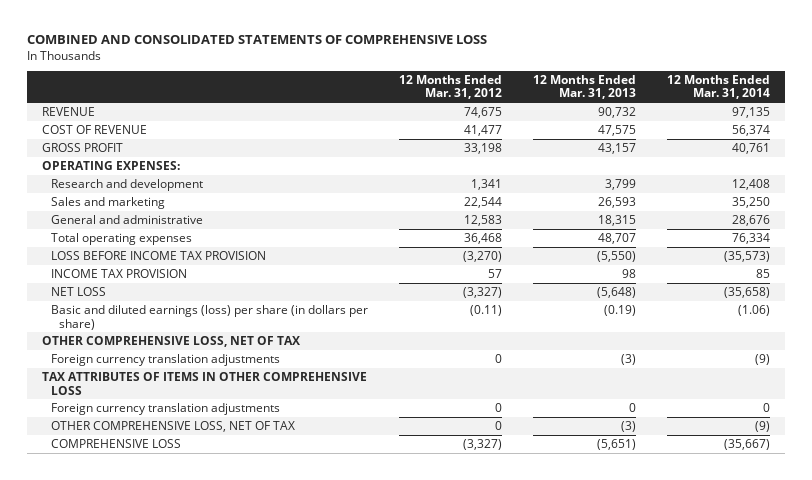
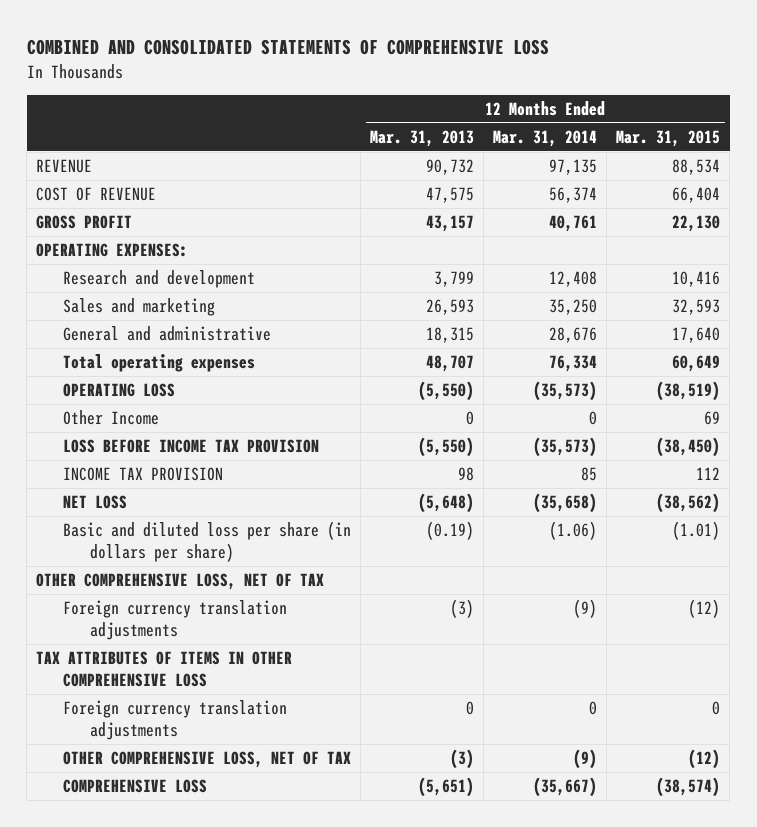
- | 12 Months Ended Mar. 31, 2012 | 12 Months Ended Mar. 31, 2013 | 12 Months Ended Mar. 31, 2014
+ | 12 Months Ended Mar. 31, 2013 | 12 Months Ended Mar. 31, 2014 | 12 Months Ended Mar. 31, 2015
+ OPERATING LOSS | (5,550) | (35,573) | (38,519)
+ Other Income | 0 | 0 | 69
- Basic and diluted earnings (loss) per share (in dollars per share) | (0.11) | (0.19) | (1.06)
+ Basic and diluted loss per share (in dollars per share) | (0.19) | (1.06) | (1.01)

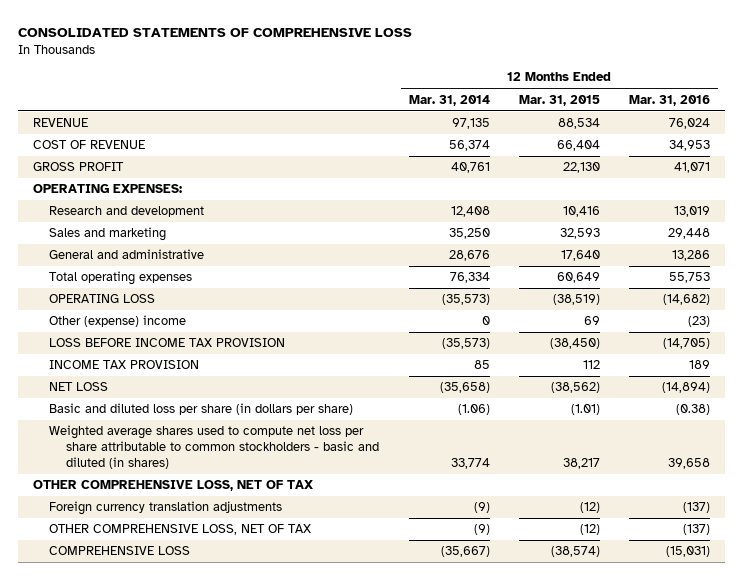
- COMBINED AND CONSOLIDATED STATEMENTS OF COMPREHENSIVE LOSS
+ CONSOLIDATED STATEMENTS OF COMPREHENSIVE LOSS
- | 12 Months Ended Mar. 31, 2013 | 12 Months Ended Mar. 31, 2014 | 12 Months Ended Mar. 31, 2015
+ | 12 Months Ended Mar. 31, 2014 | 12 Months Ended Mar. 31, 2015 | 12 Months Ended Mar. 31, 2016
- Other Income | 0 | 0 | 69
+ Other (expense) income | 0 | 69 | (23)
+ Weighted average shares used to compute net loss per share attributable to common stockholders - basic and diluted (in shares) | 33,774 | 38,217 | 39,658
- TAX ATTRIBUTES OF ITEMS IN OTHER COMPREHENSIVE LOSS
- Foreign currency translation adjustments | 0 | 0 | 0

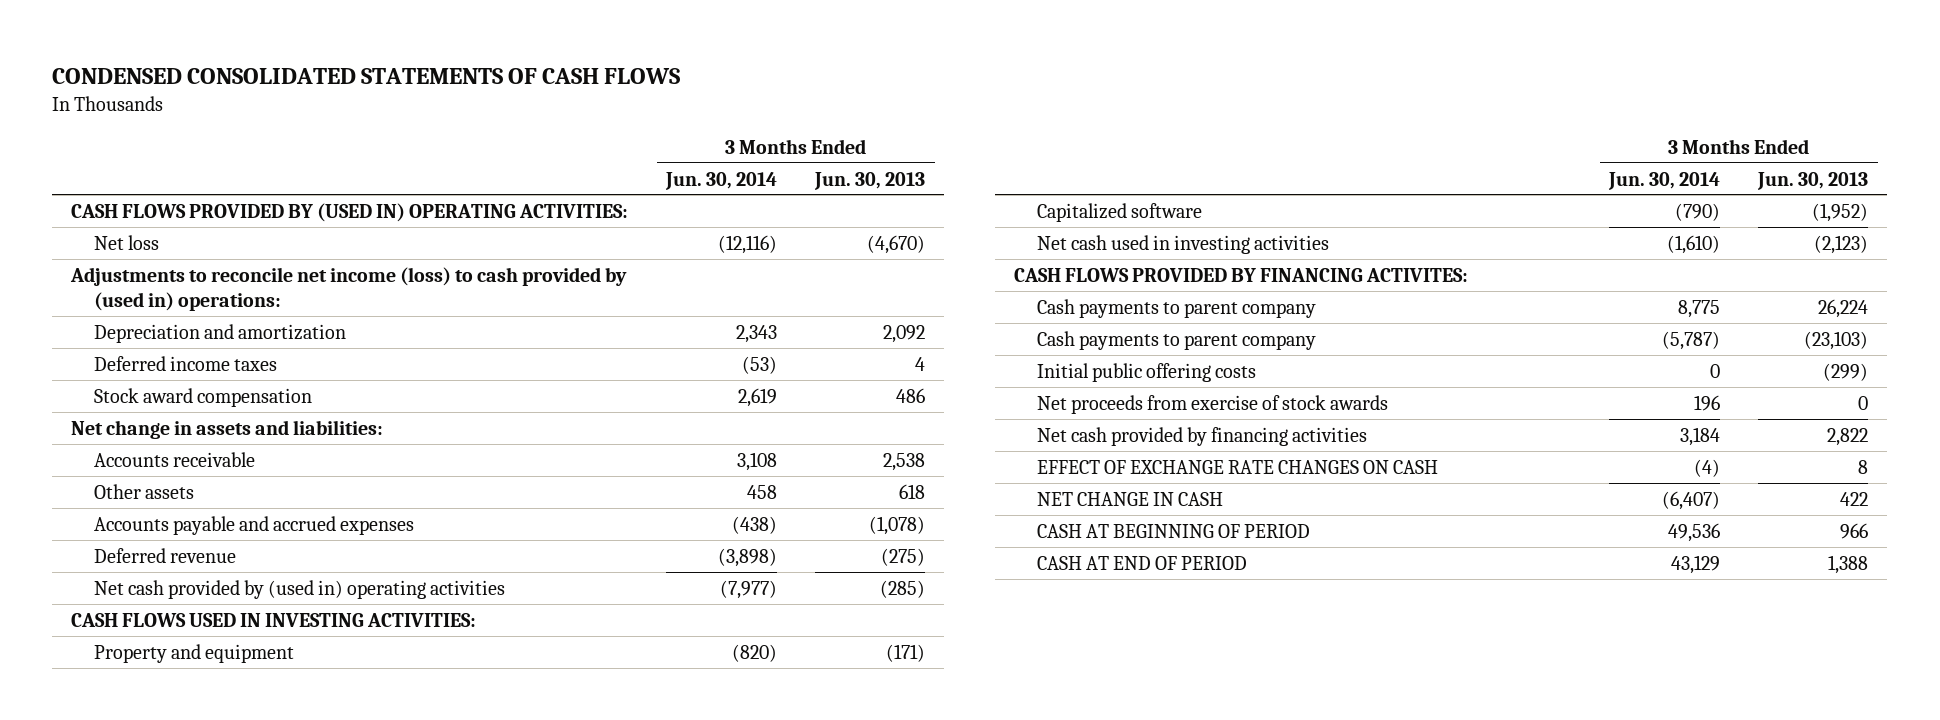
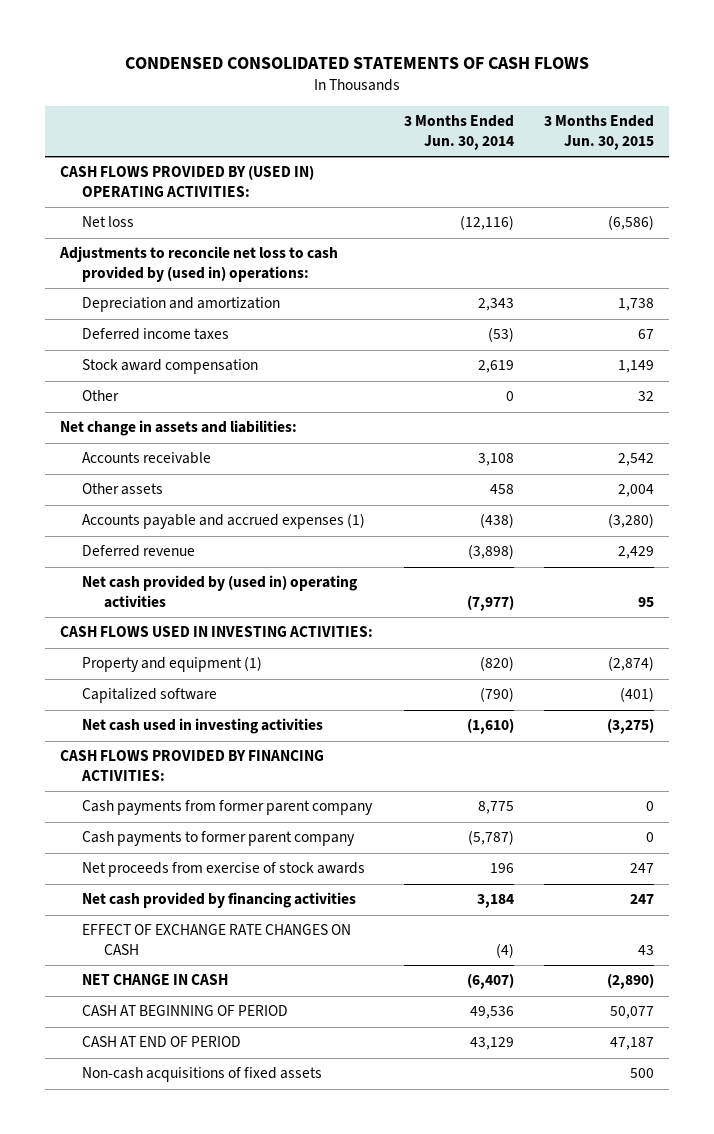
- | 3 Months Ended Jun. 30, 2014 | 3 Months Ended Jun. 30, 2013
+ | 3 Months Ended Jun. 30, 2014 | 3 Months Ended Jun. 30, 2015
- Adjustments to reconcile net income (loss) to cash provided by (used in) operations:
+ Adjustments to reconcile net loss to cash provided by (used in) operations:
+ Other | 0 | 32
- Accounts payable and accrued expenses | (438) | (1,078)
+ Accounts payable and accrued expenses (1) | (438) | (3,280)
- Property and equipment | (820) | (171)
+ Property and equipment (1) | (820) | (2,874)
- CASH FLOWS PROVIDED BY FINANCING ACTIVITES:
- Cash payments to parent company | 8,775 | 26,224
- Cash payments to parent company | (5,787) | (23,103)
- Initial public offering costs | 0 | (299)
+ CASH FLOWS PROVIDED BY FINANCING ACTIVITIES:
+ Cash payments from former parent company | 8,775 | 0
+ Cash payments to former parent company | (5,787) | 0
+ Non-cash acquisitions of fixed assets | | 500

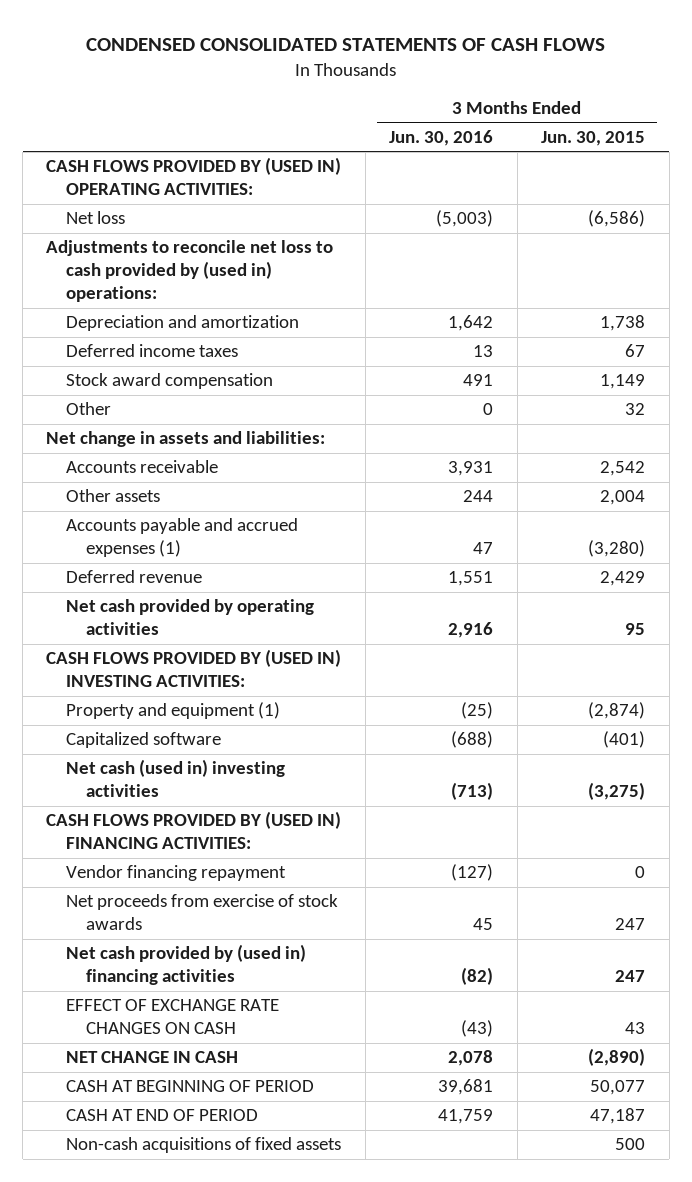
- | 3 Months Ended Jun. 30, 2014 | 3 Months Ended Jun. 30, 2015
+ | 3 Months Ended Jun. 30, 2016 | 3 Months Ended Jun. 30, 2015
- Net cash provided by (used in) operating activities | (7,977) | 95
- CASH FLOWS USED IN INVESTING ACTIVITIES:
+ Net cash provided by operating activities | 2,916 | 95
+ CASH FLOWS PROVIDED BY (USED IN) INVESTING ACTIVITIES:
- Net cash used in investing activities | (1,610) | (3,275)
- CASH FLOWS PROVIDED BY FINANCING ACTIVITIES:
- Cash payments from former parent company | 8,775 | 0
- Cash payments to former parent company | (5,787) | 0
+ Net cash (used in) investing activities | (713) | (3,275)
+ CASH FLOWS PROVIDED BY (USED IN) FINANCING ACTIVITIES:
+ Vendor financing repayment | (127) | 0
- Net cash provided by financing activities | 3,184 | 247
+ Net cash provided by (used in) financing activities | (82) | 247

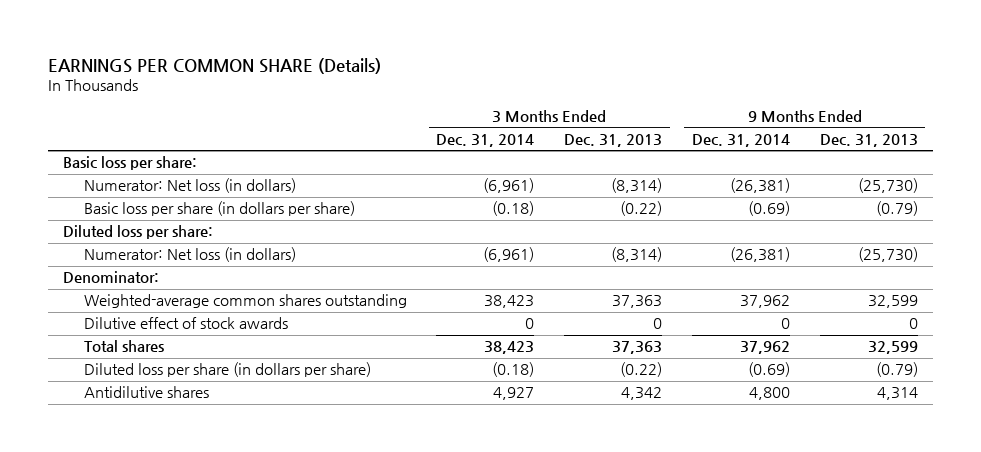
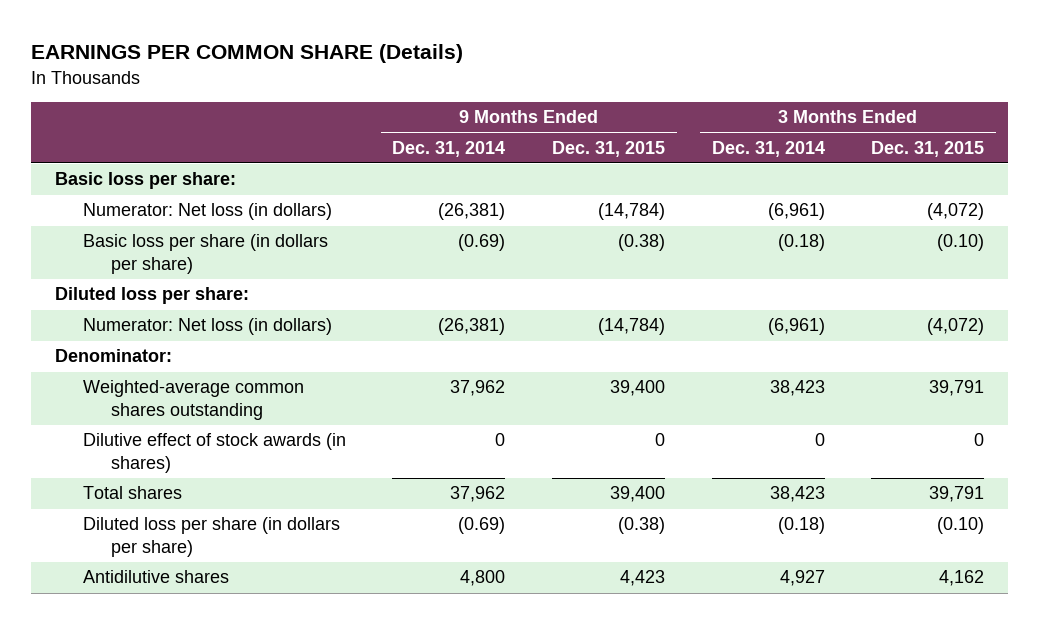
- | 3 Months Ended Dec. 31, 2014 | 3 Months Ended Dec. 31, 2013 | 9 Months Ended Dec. 31, 2014 | 9 Months Ended Dec. 31, 2013
+ | 9 Months Ended Dec. 31, 2014 | 9 Months Ended Dec. 31, 2015 | 3 Months Ended Dec. 31, 2014 | 3 Months Ended Dec. 31, 2015
- Dilutive effect of stock awards | 0 | 0 | 0 | 0
+ Dilutive effect of stock awards (in shares) | 0 | 0 | 0 | 0

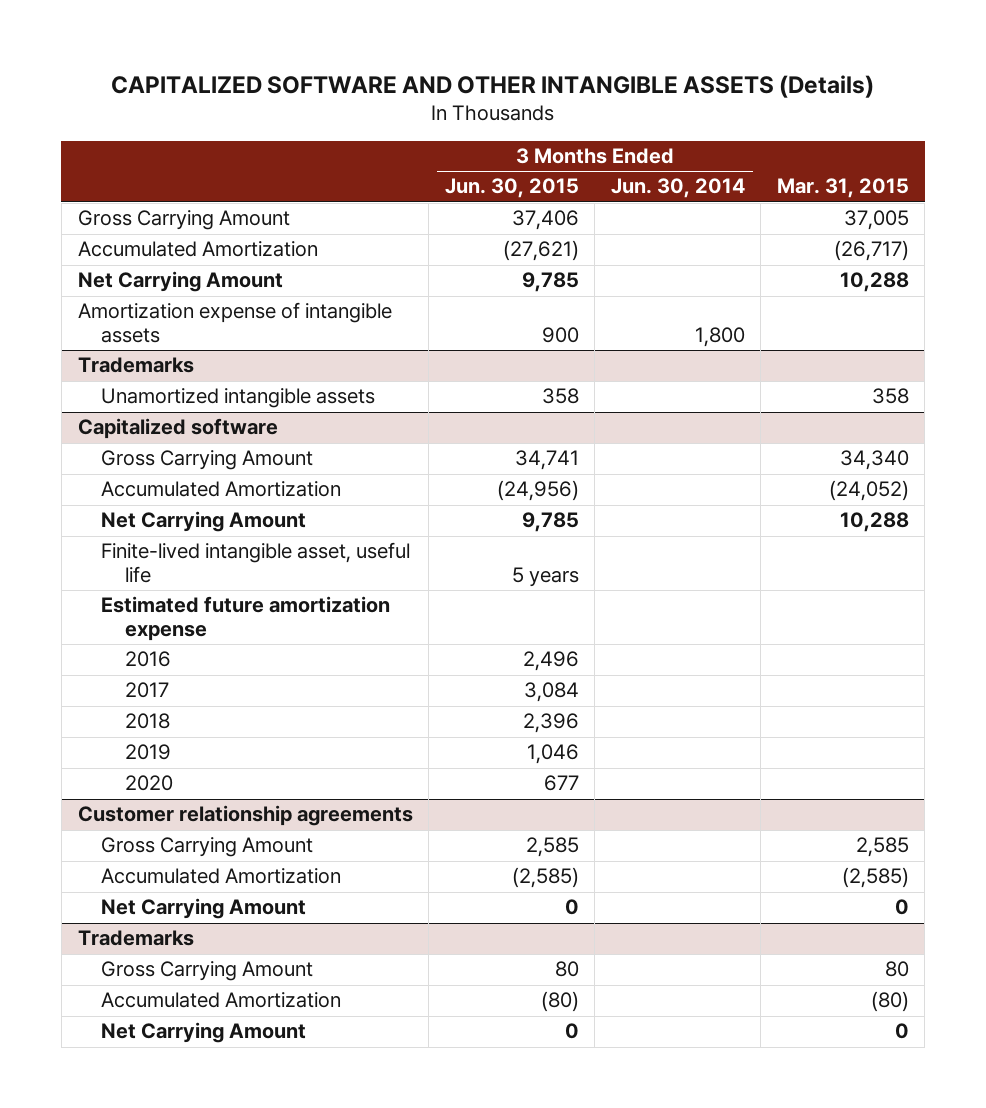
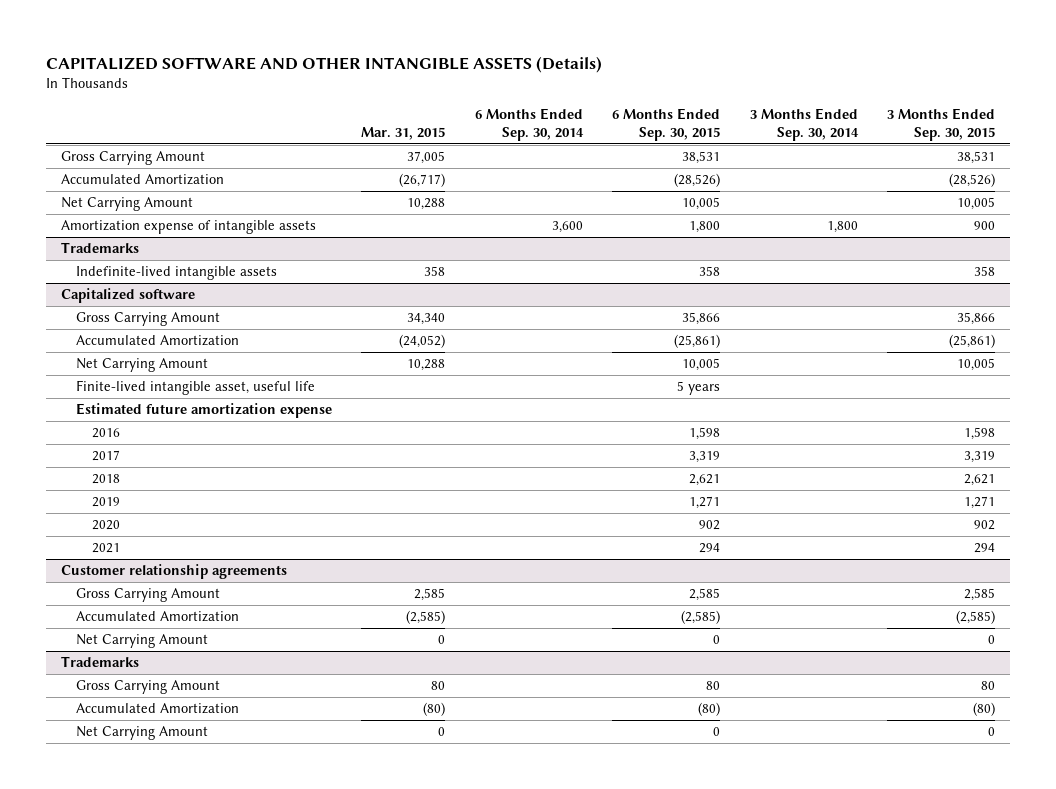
- | 3 Months Ended Jun. 30, 2015 | 3 Months Ended Jun. 30, 2014 | Mar. 31, 2015
+ | Mar. 31, 2015 | 6 Months Ended Sep. 30, 2014 | 6 Months Ended Sep. 30, 2015 | 3 Months Ended Sep. 30, 2014 | 3 Months Ended Sep. 30, 2015
@ Trademarks
- Unamortized intangible assets | 358 | | 358
+ Indefinite-lived intangible assets | 358 | | 358 | | 358
@ Capitalized software
+ 2021 | | | 294 | | 294

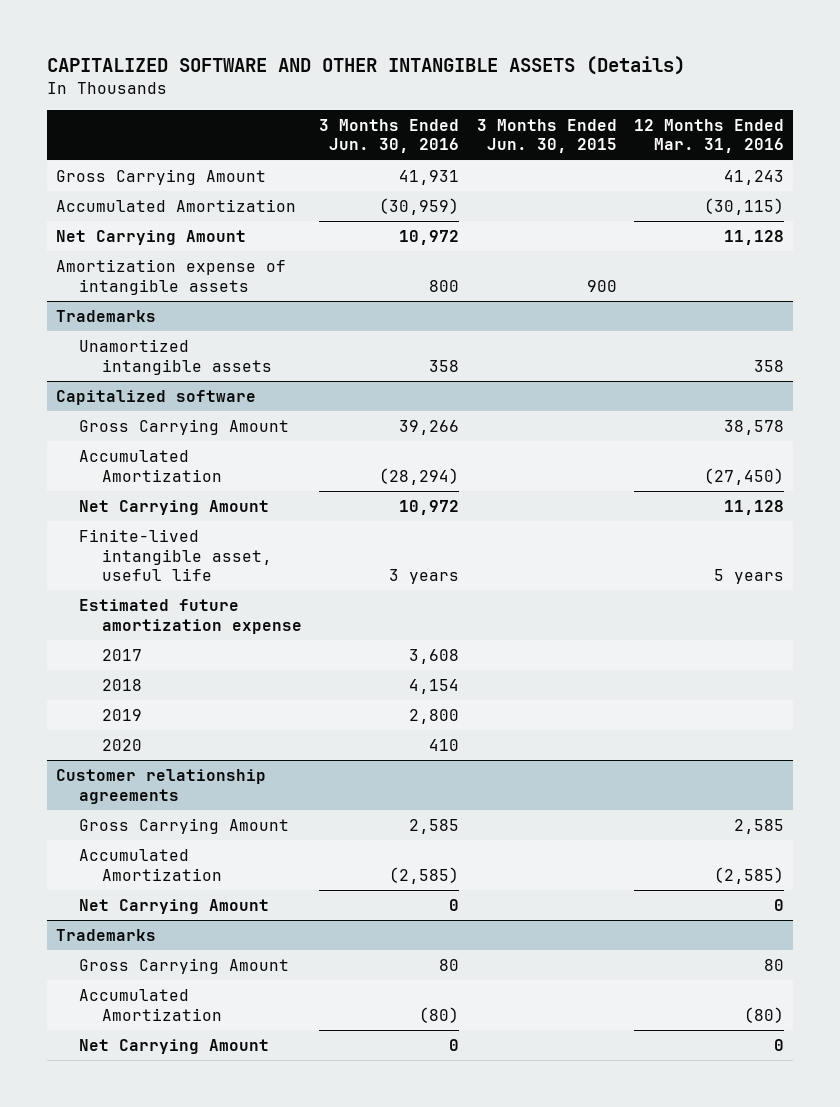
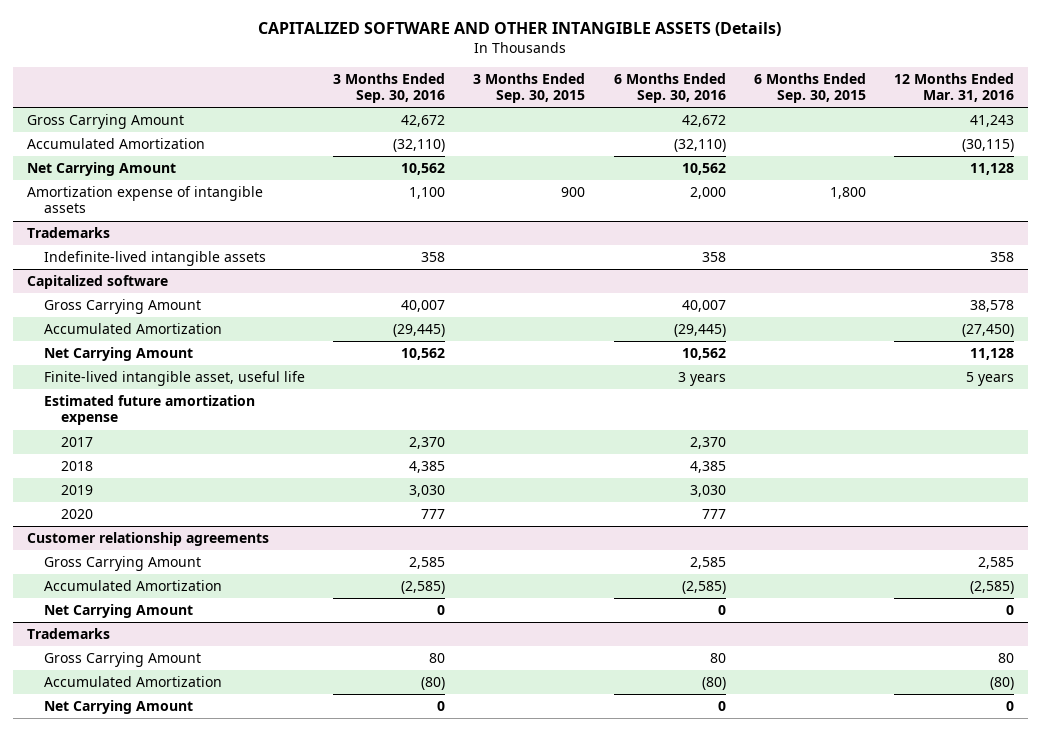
- | 3 Months Ended Jun. 30, 2016 | 3 Months Ended Jun. 30, 2015 | 12 Months Ended Mar. 31, 2016
+ | 3 Months Ended Sep. 30, 2016 | 3 Months Ended Sep. 30, 2015 | 6 Months Ended Sep. 30, 2016 | 6 Months Ended Sep. 30, 2015 | 12 Months Ended Mar. 31, 2016
@ Trademarks
- Unamortized intangible assets | 358 | | 358
+ Indefinite-lived intangible assets | 358 | | 358 | | 358

